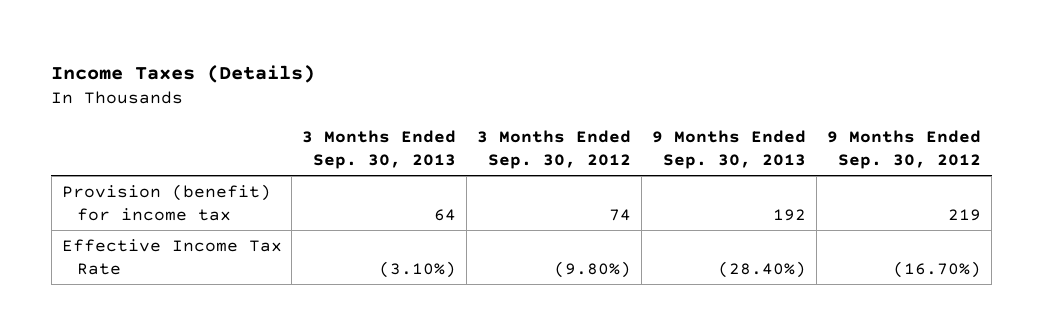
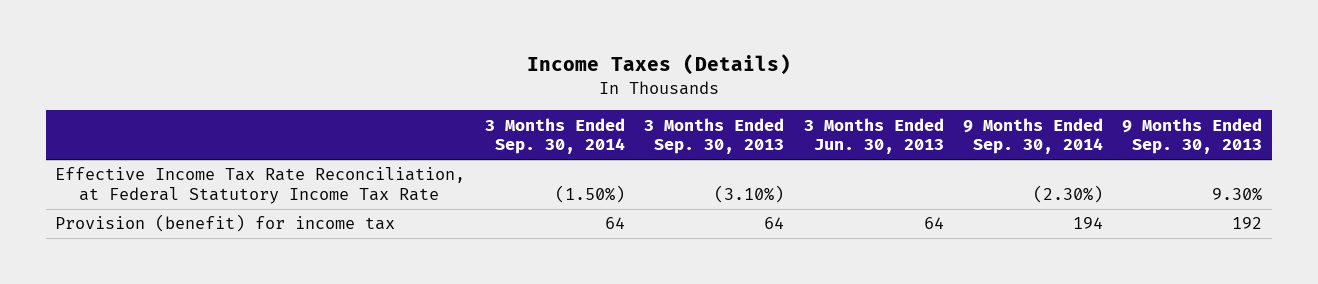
- | 3 Months Ended Sep. 30, 2013 | 3 Months Ended Sep. 30, 2012 | 9 Months Ended Sep. 30, 2013 | 9 Months Ended Sep. 30, 2012
+ | 3 Months Ended Sep. 30, 2014 | 3 Months Ended Sep. 30, 2013 | 3 Months Ended Jun. 30, 2013 | 9 Months Ended Sep. 30, 2014 | 9 Months Ended Sep. 30, 2013
+ Effective Income Tax Rate Reconciliation, at Federal Statutory Income Tax Rate | (1.50%) | (3.10%) | | (2.30%) | 9.30%
- Effective Income Tax Rate | (3.10%) | (9.80%) | (28.40%) | (16.70%)

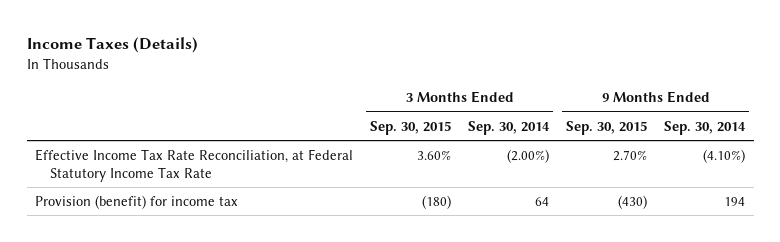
- | 3 Months Ended Sep. 30, 2014 | 3 Months Ended Sep. 30, 2013 | 3 Months Ended Jun. 30, 2013 | 9 Months Ended Sep. 30, 2014 | 9 Months Ended Sep. 30, 2013
+ | 3 Months Ended Sep. 30, 2015 | 3 Months Ended Sep. 30, 2014 | 9 Months Ended Sep. 30, 2015 | 9 Months Ended Sep. 30, 2014
- Effective Income Tax Rate Reconciliation, at Federal Statutory Income Tax Rate | (1.50%) | (3.10%) | | (2.30%) | 9.30%
+ Effective Income Tax Rate Reconciliation, at Federal Statutory Income Tax Rate | 3.60% | (2.00%) | 2.70% | (4.10%)

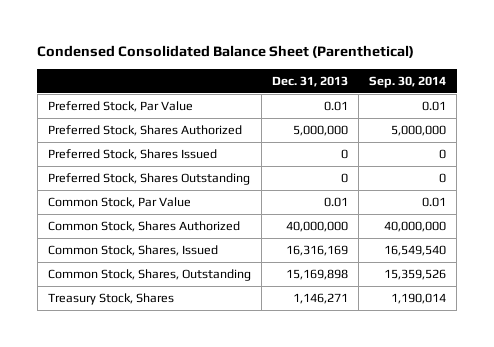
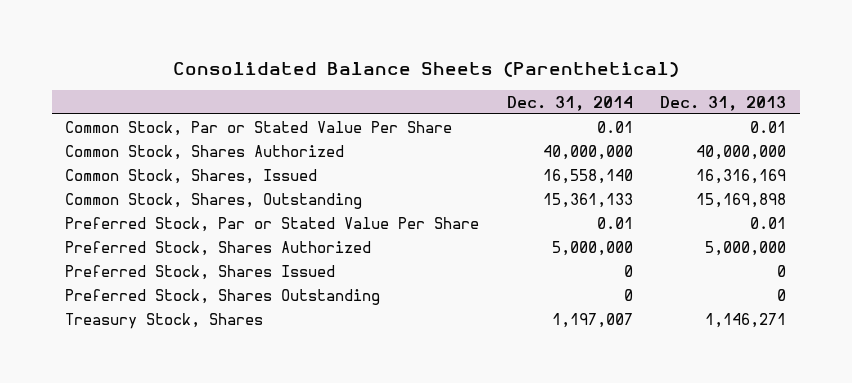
- Condensed Consolidated Balance Sheet (Parenthetical)
+ Consolidated Balance Sheets (Parenthetical)
- | Dec. 31, 2013 | Sep. 30, 2014
+ | Dec. 31, 2014 | Dec. 31, 2013
- Preferred Stock, Par Value | 0.01 | 0.01
- Common Stock, Par Value | 0.01 | 0.01
+ Common Stock, Par or Stated Value Per Share | 0.01 | 0.01
+ Preferred Stock, Par or Stated Value Per Share | 0.01 | 0.01
moved down: Preferred Stock, Shares Authorized | 5,000,000 | 5,000,000
moved down: Preferred Stock, Shares Issued | 0 | 0
moved down: Preferred Stock, Shares Outstanding | 0 | 0

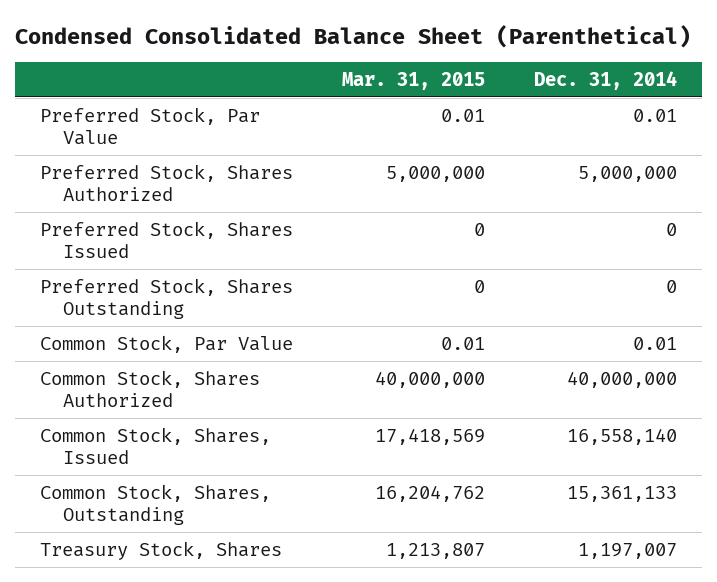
- Consolidated Balance Sheets (Parenthetical)
+ Condensed Consolidated Balance Sheet (Parenthetical)
- | Dec. 31, 2014 | Dec. 31, 2013
+ | Mar. 31, 2015 | Dec. 31, 2014
- Common Stock, Par or Stated Value Per Share | 0.01 | 0.01
- Preferred Stock, Par or Stated Value Per Share | 0.01 | 0.01
+ Preferred Stock, Par Value | 0.01 | 0.01
+ Common Stock, Par Value | 0.01 | 0.01
moved down: Common Stock, Shares Authorized | 40,000,000 | 40,000,000
moved down: Common Stock, Shares, Issued | 17,418,569 | 16,558,140
moved down: Common Stock, Shares, Outstanding | 16,204,762 | 15,361,133

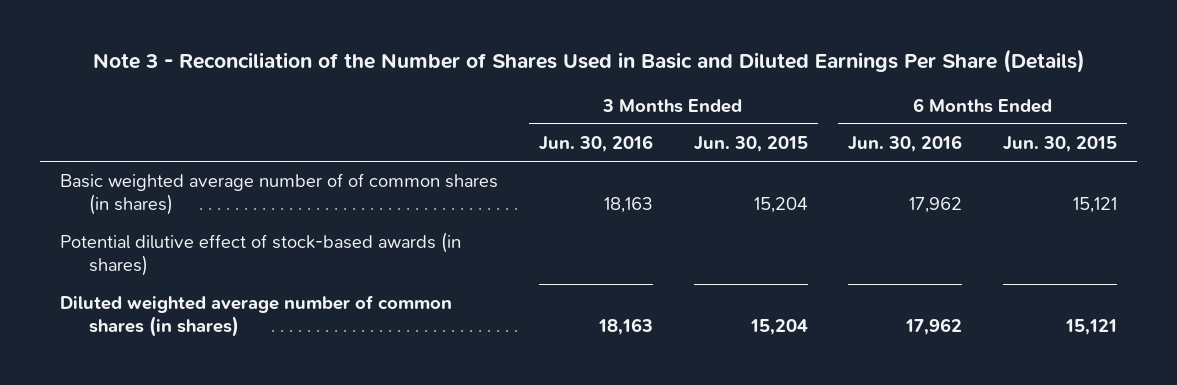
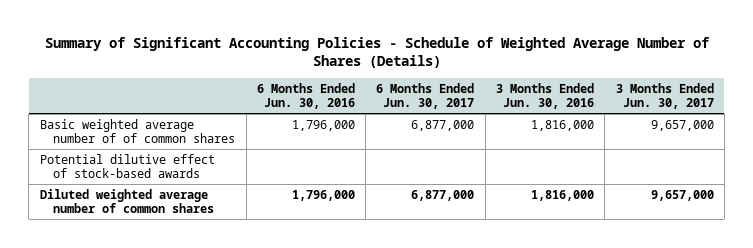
- Note 3 - Reconciliation of the Number of Shares Used in Basic and Diluted Earnings Per Share (Details)
+ Summary of Significant Accounting Policies - Schedule of Weighted Average Number of Shares (Details)
- | 3 Months Ended Jun. 30, 2016 | 3 Months Ended Jun. 30, 2015 | 6 Months Ended Jun. 30, 2016 | 6 Months Ended Jun. 30, 2015
+ | 6 Months Ended Jun. 30, 2016 | 6 Months Ended Jun. 30, 2017 | 3 Months Ended Jun. 30, 2016 | 3 Months Ended Jun. 30, 2017
- Basic weighted average number of of common shares (in shares) | 18,163 | 15,204 | 17,962 | 15,121
- Potential dilutive effect of stock-based awards (in shares)
- Diluted weighted average number of common shares (in shares) | 18,163 | 15,204 | 17,962 | 15,121
+ Basic weighted average number of of common shares | 1,796,000 | 6,877,000 | 1,816,000 | 9,657,000
+ Potential dilutive effect of stock-based awards
+ Diluted weighted average number of common shares | 1,796,000 | 6,877,000 | 1,816,000 | 9,657,000

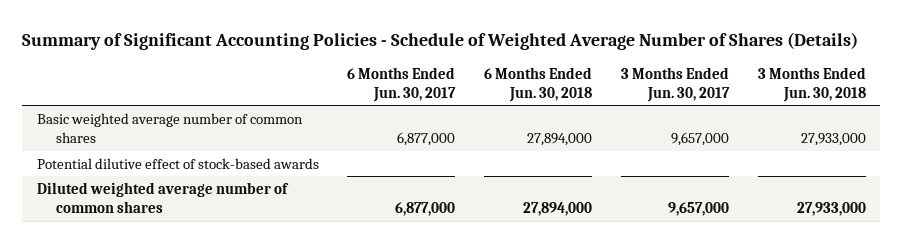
- | 6 Months Ended Jun. 30, 2016 | 6 Months Ended Jun. 30, 2017 | 3 Months Ended Jun. 30, 2016 | 3 Months Ended Jun. 30, 2017
+ | 6 Months Ended Jun. 30, 2017 | 6 Months Ended Jun. 30, 2018 | 3 Months Ended Jun. 30, 2017 | 3 Months Ended Jun. 30, 2018
- Basic weighted average number of of common shares | 1,796,000 | 6,877,000 | 1,816,000 | 9,657,000
+ Basic weighted average number of common shares | 6,877,000 | 27,894,000 | 9,657,000 | 27,933,000

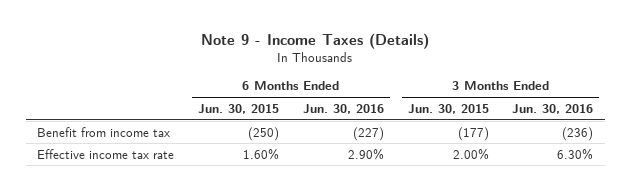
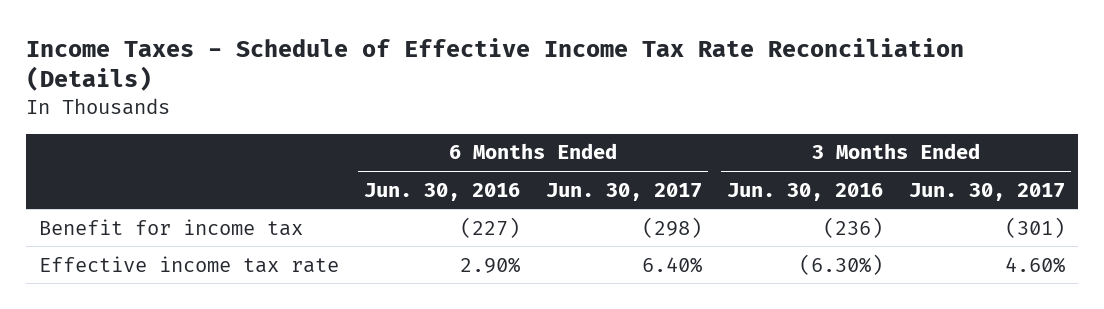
- Note 9 - Income Taxes (Details)
+ Income Taxes - Schedule of Effective Income Tax Rate Reconciliation (Details)
- | 6 Months Ended Jun. 30, 2015 | 6 Months Ended Jun. 30, 2016 | 3 Months Ended Jun. 30, 2015 | 3 Months Ended Jun. 30, 2016
+ | 6 Months Ended Jun. 30, 2016 | 6 Months Ended Jun. 30, 2017 | 3 Months Ended Jun. 30, 2016 | 3 Months Ended Jun. 30, 2017
- Benefit from income tax | (250) | (227) | (177) | (236)
- Effective income tax rate | 1.60% | 2.90% | 2.00% | 6.30%
+ Benefit for income tax | (227) | (298) | (236) | (301)
+ Effective income tax rate | 2.90% | 6.40% | (6.30%) | 4.60%

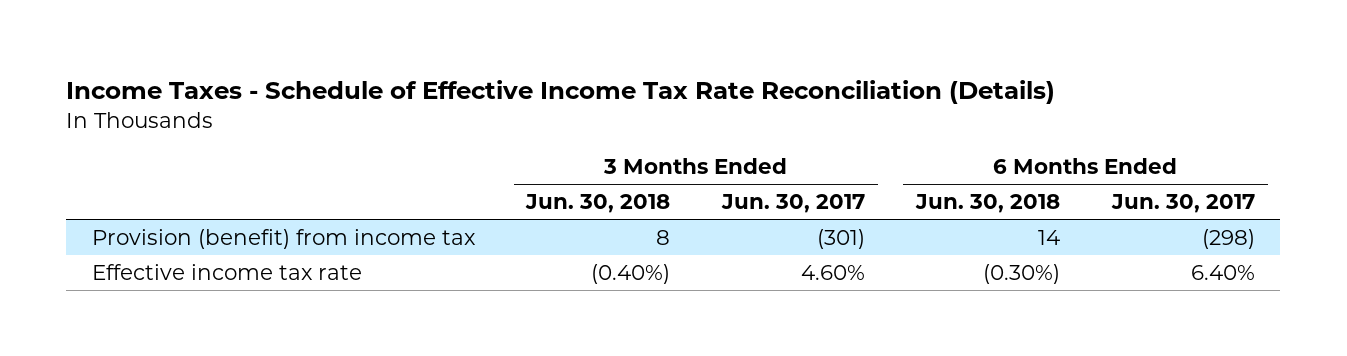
- | 6 Months Ended Jun. 30, 2016 | 6 Months Ended Jun. 30, 2017 | 3 Months Ended Jun. 30, 2016 | 3 Months Ended Jun. 30, 2017
+ | 3 Months Ended Jun. 30, 2018 | 3 Months Ended Jun. 30, 2017 | 6 Months Ended Jun. 30, 2018 | 6 Months Ended Jun. 30, 2017
- Benefit for income tax | (227) | (298) | (236) | (301)
+ Provision (benefit) from income tax | 8 | (301) | 14 | (298)

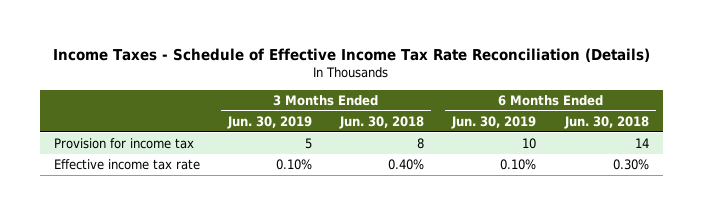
- | 3 Months Ended Jun. 30, 2018 | 3 Months Ended Jun. 30, 2017 | 6 Months Ended Jun. 30, 2018 | 6 Months Ended Jun. 30, 2017
+ | 3 Months Ended Jun. 30, 2019 | 3 Months Ended Jun. 30, 2018 | 6 Months Ended Jun. 30, 2019 | 6 Months Ended Jun. 30, 2018
- Provision (benefit) from income tax | 8 | (301) | 14 | (298)
- Effective income tax rate | (0.40%) | 4.60% | (0.30%) | 6.40%
+ Provision for income tax | 5 | 8 | 10 | 14
+ Effective income tax rate | 0.10% | 0.40% | 0.10% | 0.30%

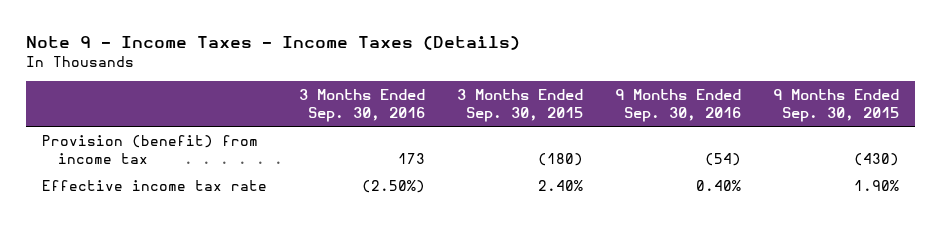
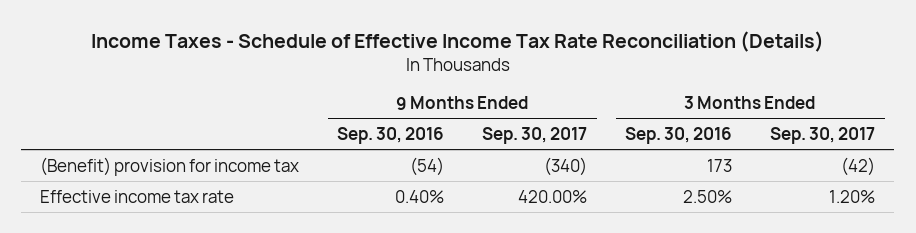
- Note 9 - Income Taxes - Income Taxes (Details)
+ Income Taxes - Schedule of Effective Income Tax Rate Reconciliation (Details)
- | 3 Months Ended Sep. 30, 2016 | 3 Months Ended Sep. 30, 2015 | 9 Months Ended Sep. 30, 2016 | 9 Months Ended Sep. 30, 2015
+ | 9 Months Ended Sep. 30, 2016 | 9 Months Ended Sep. 30, 2017 | 3 Months Ended Sep. 30, 2016 | 3 Months Ended Sep. 30, 2017
- Provision (benefit) from income tax | 173 | (180) | (54) | (430)
- Effective income tax rate | (2.50%) | 2.40% | 0.40% | 1.90%
+ (Benefit) provision for income tax | (54) | (340) | 173 | (42)
+ Effective income tax rate | 0.40% | 420.00% | 2.50% | 1.20%

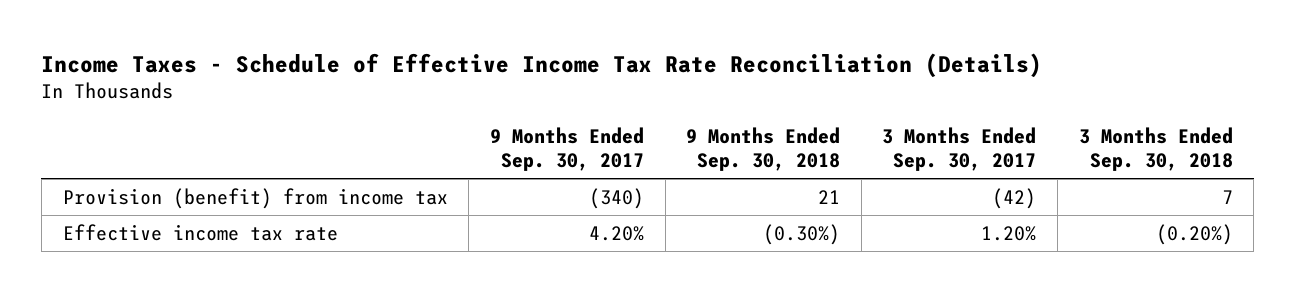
- | 9 Months Ended Sep. 30, 2016 | 9 Months Ended Sep. 30, 2017 | 3 Months Ended Sep. 30, 2016 | 3 Months Ended Sep. 30, 2017
+ | 9 Months Ended Sep. 30, 2017 | 9 Months Ended Sep. 30, 2018 | 3 Months Ended Sep. 30, 2017 | 3 Months Ended Sep. 30, 2018
- (Benefit) provision for income tax | (54) | (340) | 173 | (42)
- Effective income tax rate | 0.40% | 420.00% | 2.50% | 1.20%
+ Provision (benefit) from income tax | (340) | 21 | (42) | 7
+ Effective income tax rate | 4.20% | (0.30%) | 1.20% | (0.20%)

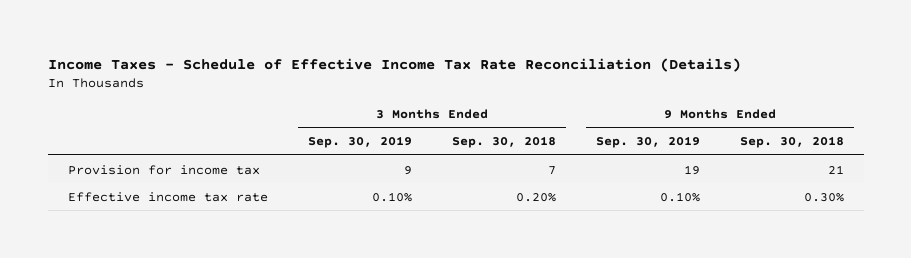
- | 9 Months Ended Sep. 30, 2017 | 9 Months Ended Sep. 30, 2018 | 3 Months Ended Sep. 30, 2017 | 3 Months Ended Sep. 30, 2018
+ | 3 Months Ended Sep. 30, 2019 | 3 Months Ended Sep. 30, 2018 | 9 Months Ended Sep. 30, 2019 | 9 Months Ended Sep. 30, 2018
- Provision (benefit) from income tax | (340) | 21 | (42) | 7
- Effective income tax rate | 4.20% | (0.30%) | 1.20% | (0.20%)
+ Provision for income tax | 9 | 7 | 19 | 21
+ Effective income tax rate | 0.10% | 0.20% | 0.10% | 0.30%

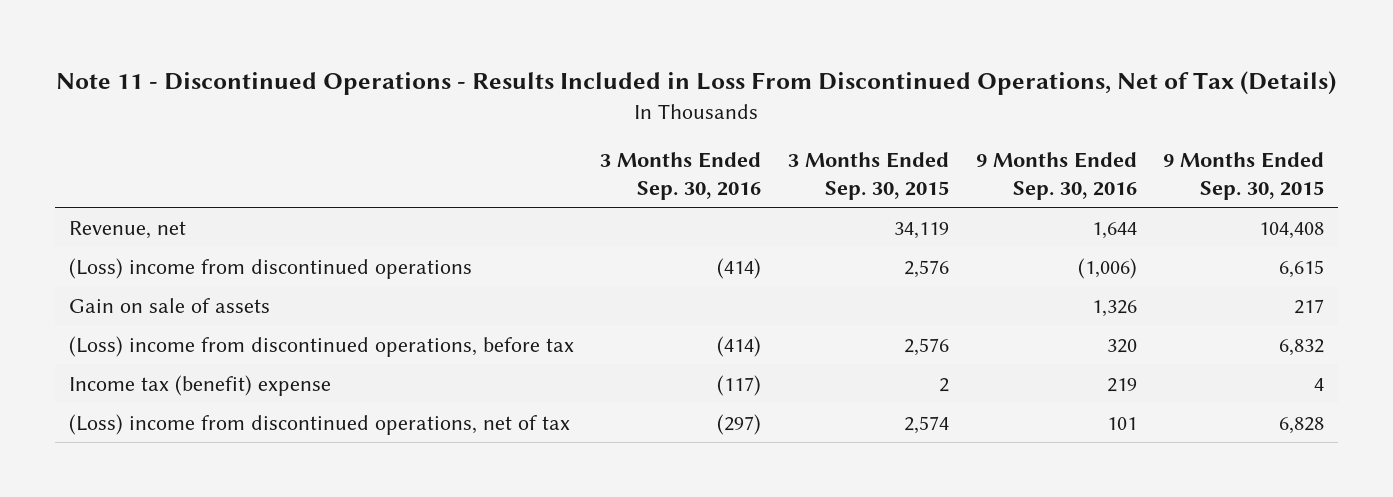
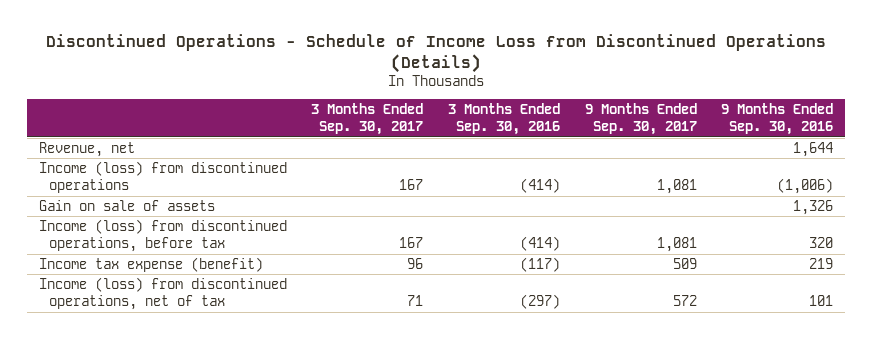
- Note 11 - Discontinued Operations - Results Included in Loss From Discontinued Operations, Net of Tax (Details)
+ Discontinued Operations - Schedule of Income Loss from Discontinued Operations (Details)
- | 3 Months Ended Sep. 30, 2016 | 3 Months Ended Sep. 30, 2015 | 9 Months Ended Sep. 30, 2016 | 9 Months Ended Sep. 30, 2015
+ | 3 Months Ended Sep. 30, 2017 | 3 Months Ended Sep. 30, 2016 | 9 Months Ended Sep. 30, 2017 | 9 Months Ended Sep. 30, 2016
- (Loss) income from discontinued operations | (414) | 2,576 | (1,006) | 6,615
+ Income (loss) from discontinued operations | 167 | (414) | 1,081 | (1,006)
- (Loss) income from discontinued operations, before tax | (414) | 2,576 | 320 | 6,832
- Income tax (benefit) expense | (117) | 2 | 219 | 4
- (Loss) income from discontinued operations, net of tax | (297) | 2,574 | 101 | 6,828
+ Income (loss) from discontinued operations, before tax | 167 | (414) | 1,081 | 320
+ Income tax expense (benefit) | 96 | (117) | 509 | 219
+ Income (loss) from discontinued operations, net of tax | 71 | (297) | 572 | 101

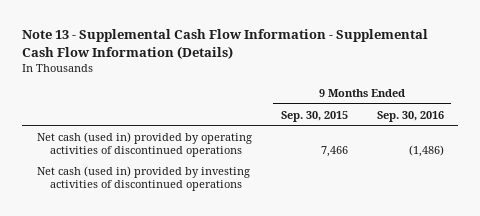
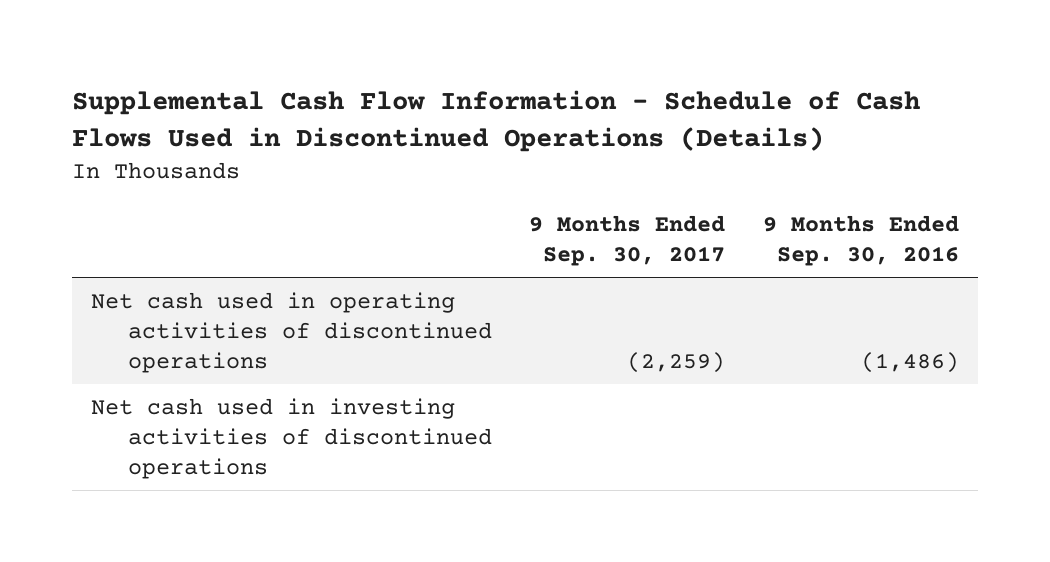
- Note 13 - Supplemental Cash Flow Information - Supplemental Cash Flow Information (Details)
+ Supplemental Cash Flow Information - Schedule of Cash Flows Used in Discontinued Operations (Details)
- | 9 Months Ended Sep. 30, 2015 | 9 Months Ended Sep. 30, 2016
+ | 9 Months Ended Sep. 30, 2017 | 9 Months Ended Sep. 30, 2016
- Net cash (used in) provided by operating activities of discontinued operations | 7,466 | (1,486)
- Net cash (used in) provided by investing activities of discontinued operations
+ Net cash used in operating activities of discontinued operations | (2,259) | (1,486)
+ Net cash used in investing activities of discontinued operations

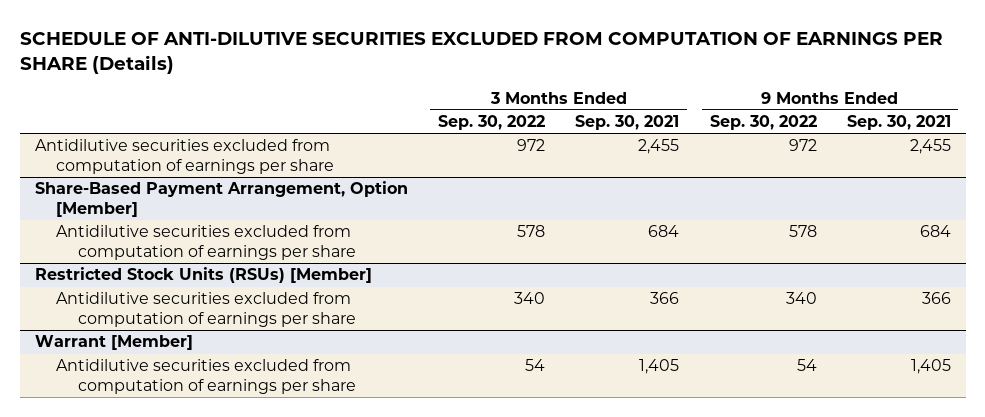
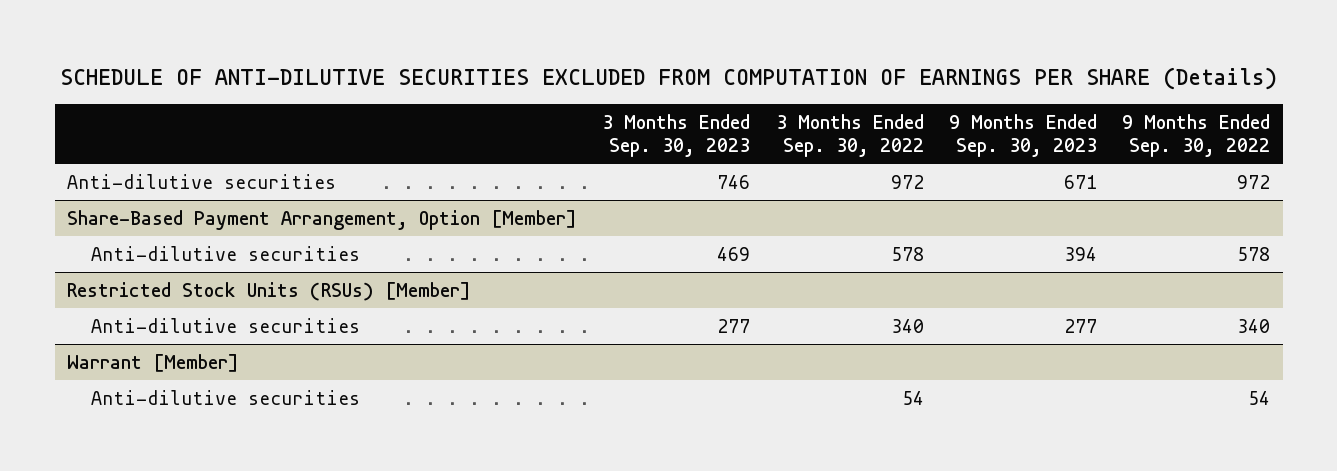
- | 3 Months Ended Sep. 30, 2022 | 3 Months Ended Sep. 30, 2021 | 9 Months Ended Sep. 30, 2022 | 9 Months Ended Sep. 30, 2021
+ | 3 Months Ended Sep. 30, 2023 | 3 Months Ended Sep. 30, 2022 | 9 Months Ended Sep. 30, 2023 | 9 Months Ended Sep. 30, 2022
- Antidilutive securities excluded from computation of earnings per share | 972 | 2,455 | 972 | 2,455
+ Anti-dilutive securities | 746 | 972 | 671 | 972
@ Share-Based Payment Arrangement, Option [Member]
- Antidilutive securities excluded from computation of earnings per share | 578 | 684 | 578 | 684
+ Anti-dilutive securities | 469 | 578 | 394 | 578
@ Restricted Stock Units (RSUs) [Member]
- Antidilutive securities excluded from computation of earnings per share | 340 | 366 | 340 | 366
+ Anti-dilutive securities | 277 | 340 | 277 | 340
@ Warrant [Member]
- Antidilutive securities excluded from computation of earnings per share | 54 | 1,405 | 54 | 1,405
+ Anti-dilutive securities | | 54 | | 54

